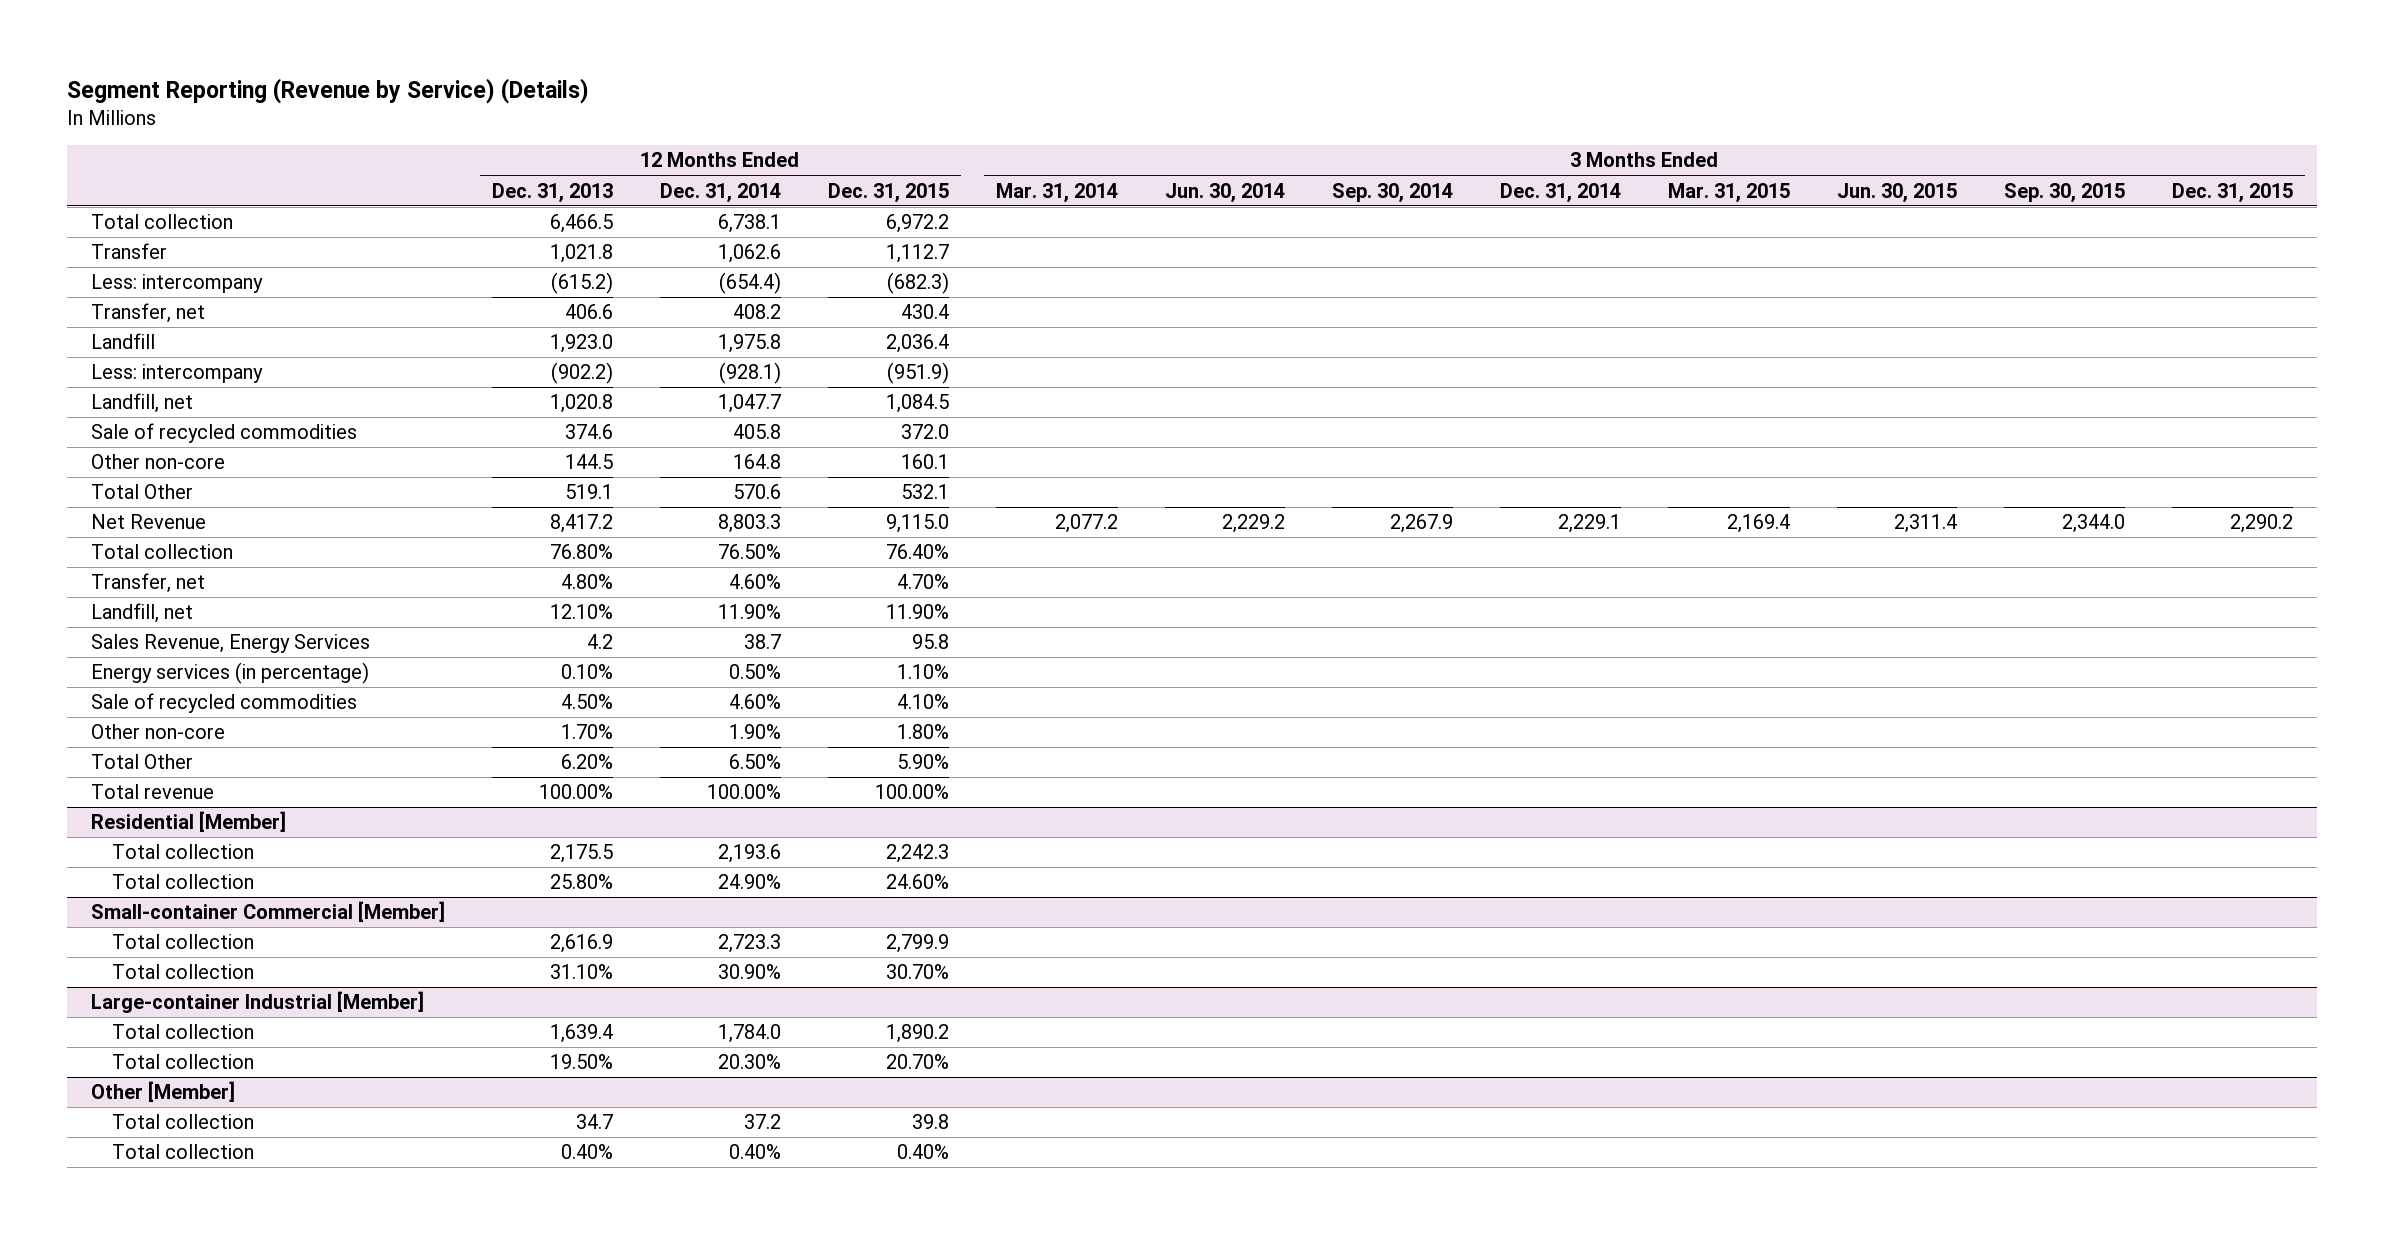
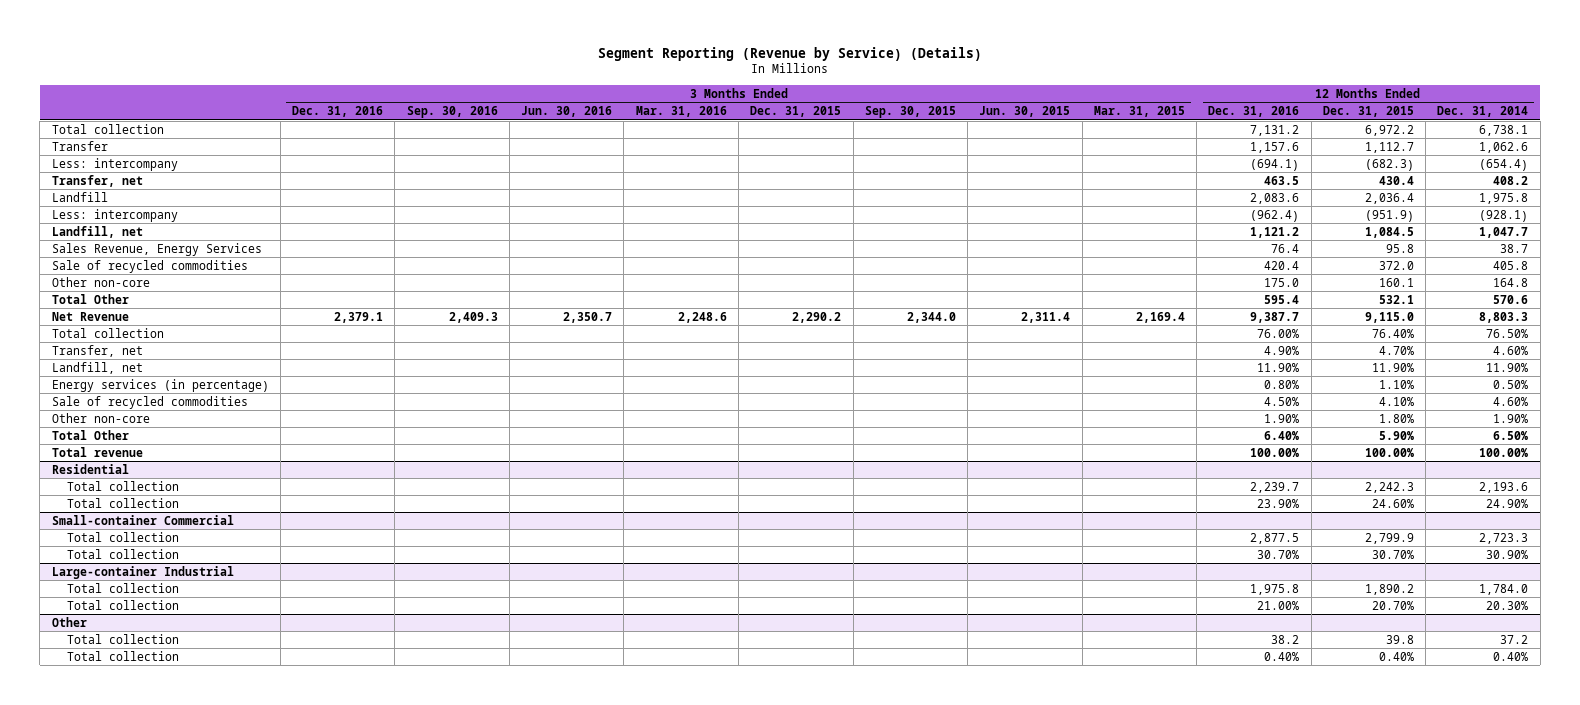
- | 12 Months Ended Dec. 31, 2013 | 12 Months Ended Dec. 31, 2014 | 12 Months Ended Dec. 31, 2015 | 3 Months Ended Mar. 31, 2014 | 3 Months Ended Jun. 30, 2014 | 3 Months Ended Sep. 30, 2014 | 3 Months Ended Dec. 31, 2014 | 3 Months Ended Mar. 31, 2015 | 3 Months Ended Jun. 30, 2015 | 3 Months Ended Sep. 30, 2015 | 3 Months Ended Dec. 31, 2015
+ | 3 Months Ended Dec. 31, 2016 | 3 Months Ended Sep. 30, 2016 | 3 Months Ended Jun. 30, 2016 | 3 Months Ended Mar. 31, 2016 | 3 Months Ended Dec. 31, 2015 | 3 Months Ended Sep. 30, 2015 | 3 Months Ended Jun. 30, 2015 | 3 Months Ended Mar. 31, 2015 | 12 Months Ended Dec. 31, 2016 | 12 Months Ended Dec. 31, 2015 | 12 Months Ended Dec. 31, 2014
moved up: Sales Revenue, Energy Services | | | | | | | | | 76.4 | 95.8 | 38.7
- Residential [Member]
+ Residential
- Small-container Commercial [Member]
+ Small-container Commercial
- Large-container Industrial [Member]
+ Large-container Industrial
- Other [Member]
+ Other

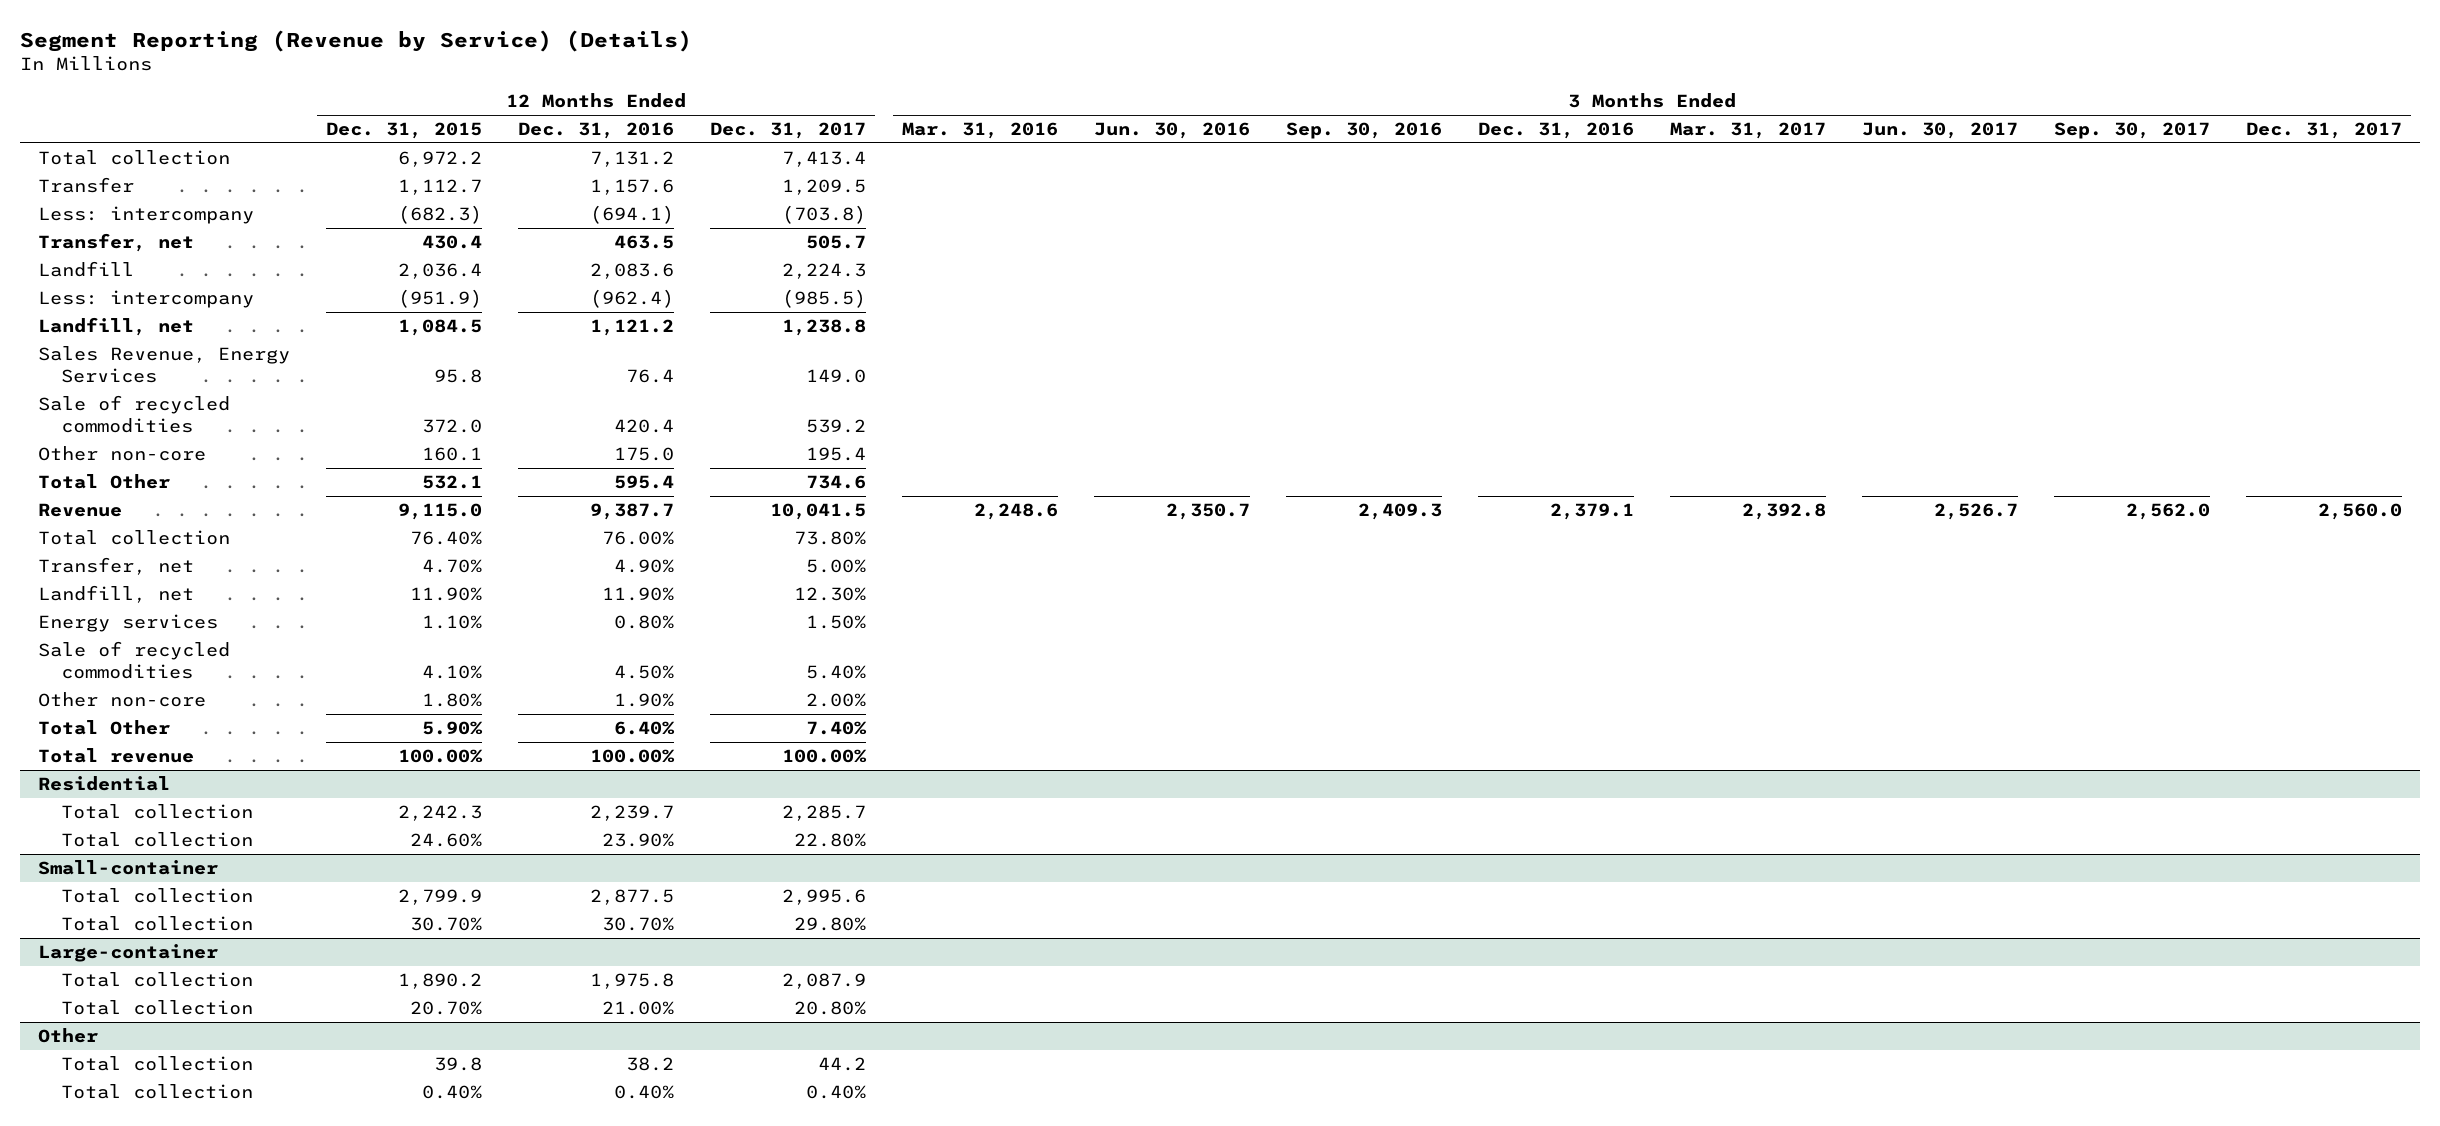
- | 3 Months Ended Dec. 31, 2016 | 3 Months Ended Sep. 30, 2016 | 3 Months Ended Jun. 30, 2016 | 3 Months Ended Mar. 31, 2016 | 3 Months Ended Dec. 31, 2015 | 3 Months Ended Sep. 30, 2015 | 3 Months Ended Jun. 30, 2015 | 3 Months Ended Mar. 31, 2015 | 12 Months Ended Dec. 31, 2016 | 12 Months Ended Dec. 31, 2015 | 12 Months Ended Dec. 31, 2014
+ | 12 Months Ended Dec. 31, 2015 | 12 Months Ended Dec. 31, 2016 | 12 Months Ended Dec. 31, 2017 | 3 Months Ended Mar. 31, 2016 | 3 Months Ended Jun. 30, 2016 | 3 Months Ended Sep. 30, 2016 | 3 Months Ended Dec. 31, 2016 | 3 Months Ended Mar. 31, 2017 | 3 Months Ended Jun. 30, 2017 | 3 Months Ended Sep. 30, 2017 | 3 Months Ended Dec. 31, 2017
- Net Revenue | 2,379.1 | 2,409.3 | 2,350.7 | 2,248.6 | 2,290.2 | 2,344.0 | 2,311.4 | 2,169.4 | 9,387.7 | 9,115.0 | 8,803.3
+ Revenue | 9,115.0 | 9,387.7 | 10,041.5 | 2,248.6 | 2,350.7 | 2,409.3 | 2,379.1 | 2,392.8 | 2,526.7 | 2,562.0 | 2,560.0
- Energy services (in percentage) | | | | | | | | | 0.80% | 1.10% | 0.50%
+ Energy services | 1.10% | 0.80% | 1.50% | | | | | | | |
- Small-container Commercial
+ Small-container
- Large-container Industrial
+ Large-container

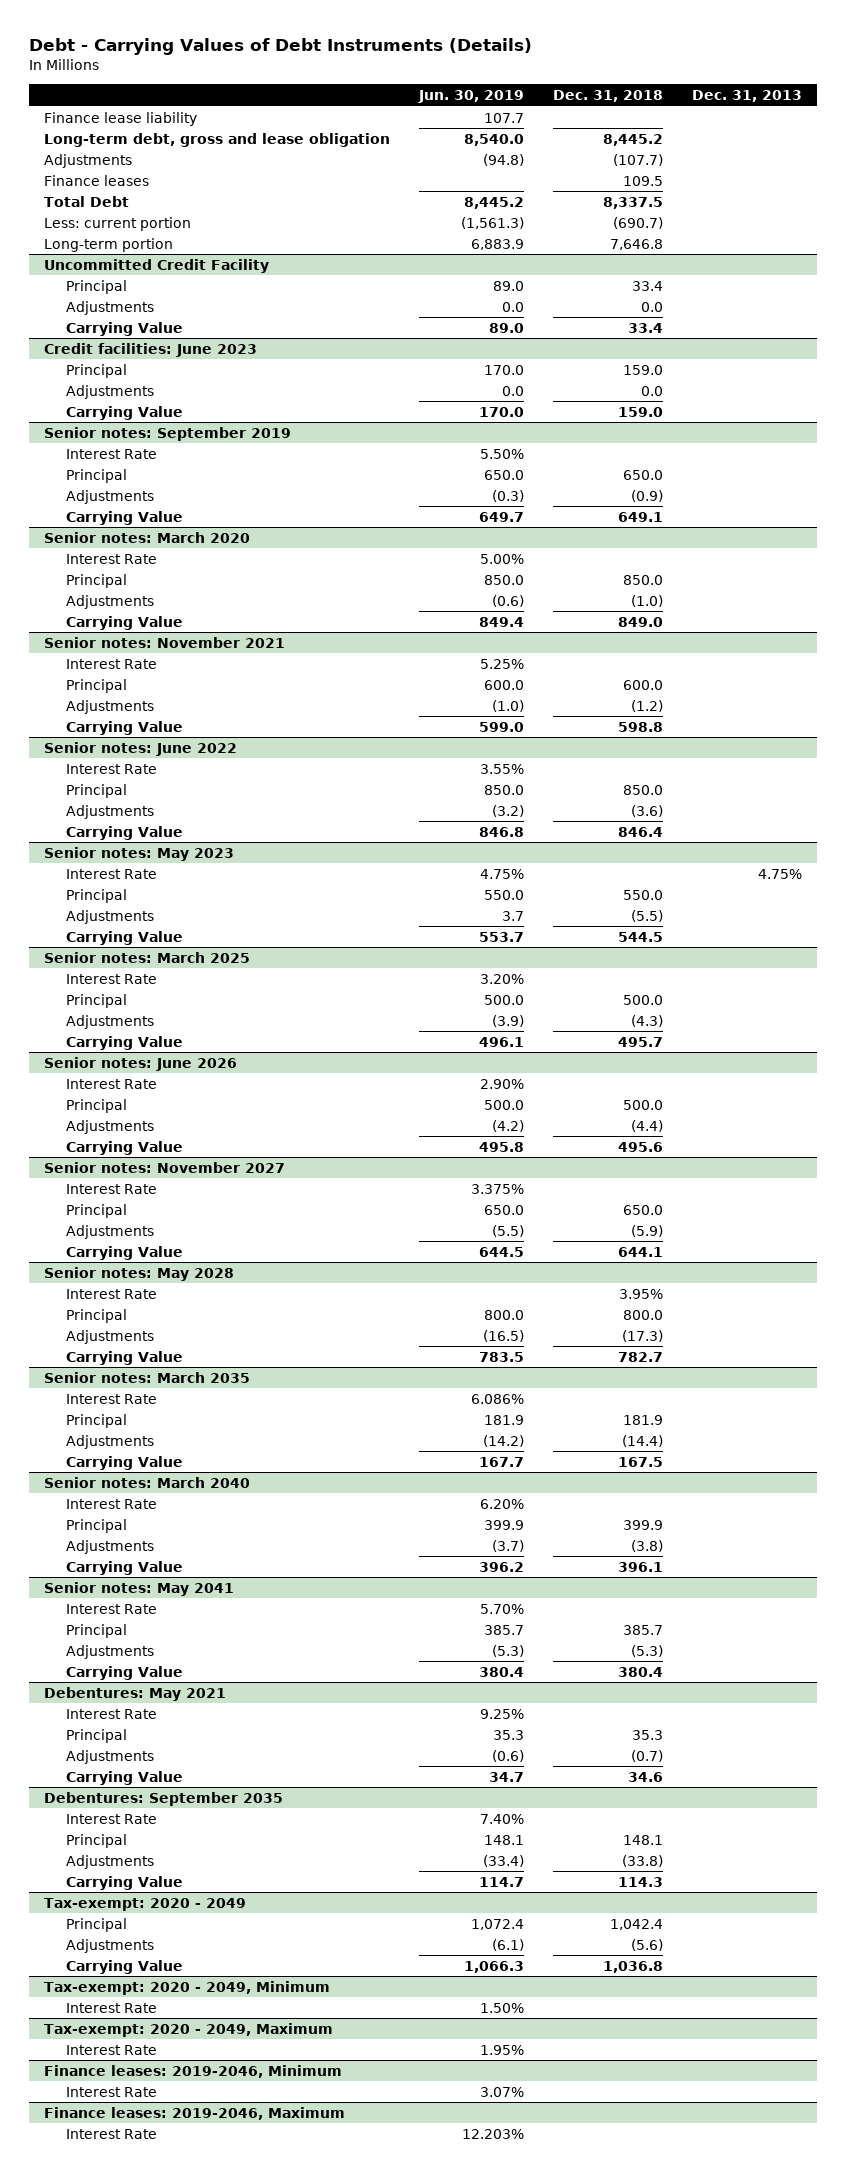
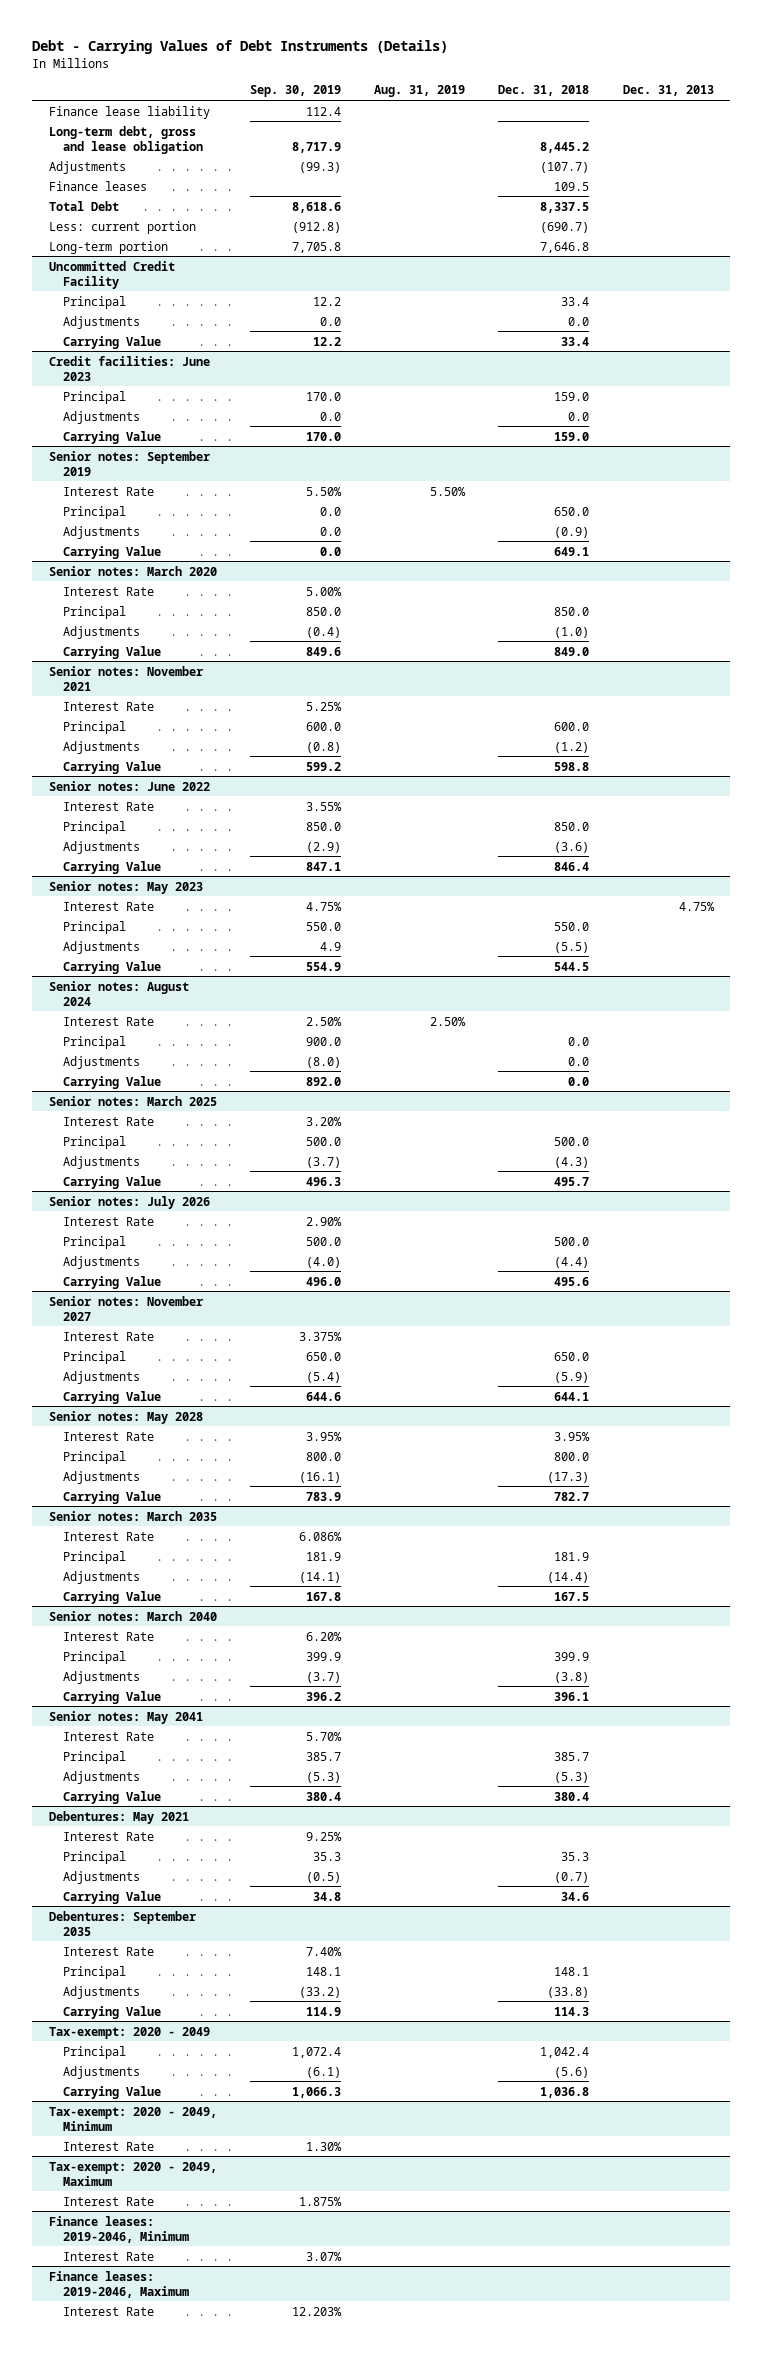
- | Jun. 30, 2019 | Dec. 31, 2018 | Dec. 31, 2013
+ | Sep. 30, 2019 | Aug. 31, 2019 | Dec. 31, 2018 | Dec. 31, 2013
+ Senior notes: August 2024
+ Interest Rate | 2.50% | 2.50% | |
+ Principal | 900.0 | | 0.0 |
+ Adjustments | (8.0) | | 0.0 |
+ Carrying Value | 892.0 | | 0.0 |
- Senior notes: June 2026
+ Senior notes: July 2026

